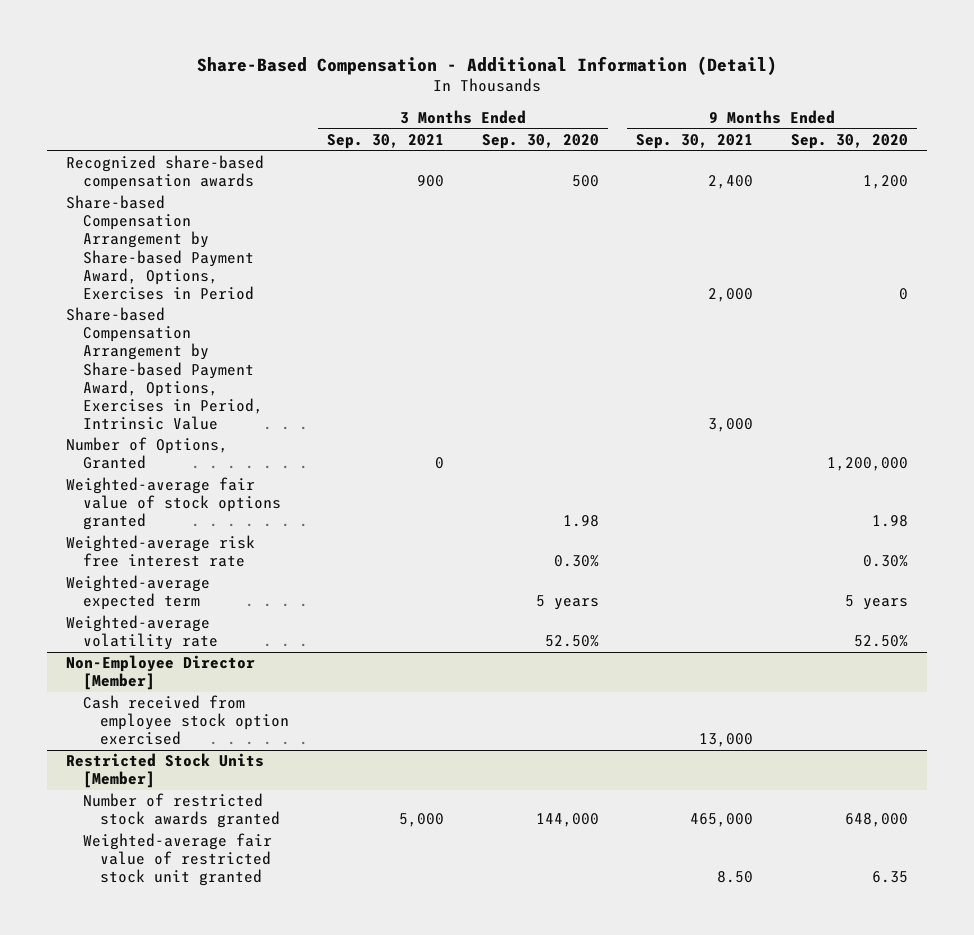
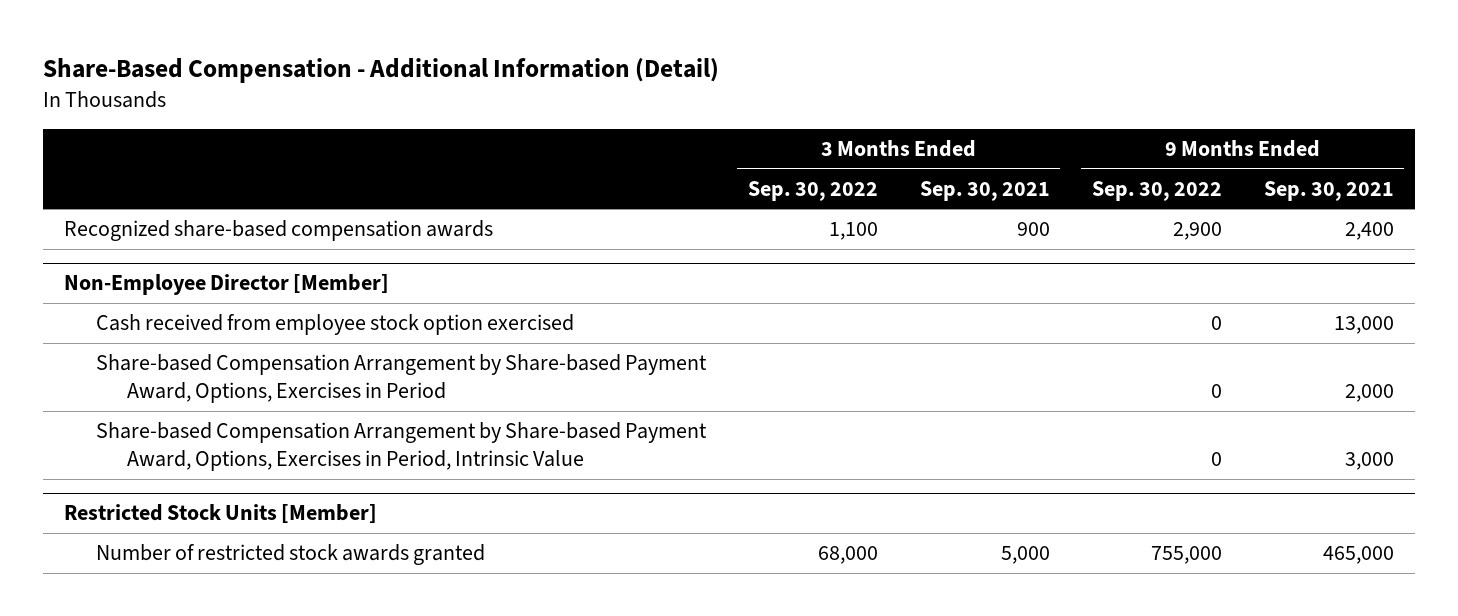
- | 3 Months Ended Sep. 30, 2021 | 3 Months Ended Sep. 30, 2020 | 9 Months Ended Sep. 30, 2021 | 9 Months Ended Sep. 30, 2020
+ | 3 Months Ended Sep. 30, 2022 | 3 Months Ended Sep. 30, 2021 | 9 Months Ended Sep. 30, 2022 | 9 Months Ended Sep. 30, 2021
- Share-based Compensation Arrangement by Share-based Payment Award, Options, Exercises in Period | | | 2,000 | 0
- Share-based Compensation Arrangement by Share-based Payment Award, Options, Exercises in Period, Intrinsic Value | | | 3,000 |
- Number of Options, Granted | 0 | | | 1,200,000
- Weighted-average fair value of stock options granted | | 1.98 | | 1.98
- Weighted-average risk free interest rate | | 0.30% | | 0.30%
- Weighted-average expected term | | 5 years | | 5 years
- Weighted-average volatility rate | | 52.50% | | 52.50%
@ Non-Employee Director [Member]
+ Share-based Compensation Arrangement by Share-based Payment Award, Options, Exercises in Period | | | 0 | 2,000
+ Share-based Compensation Arrangement by Share-based Payment Award, Options, Exercises in Period, Intrinsic Value | | | 0 | 3,000
@ Restricted Stock Units [Member]
- Weighted-average fair value of restricted stock unit granted | | | 8.50 | 6.35

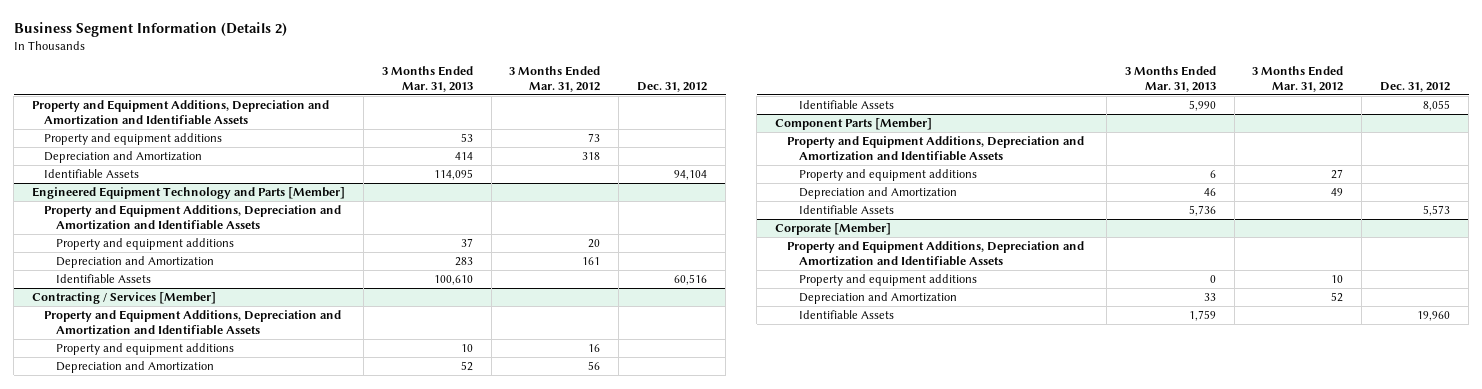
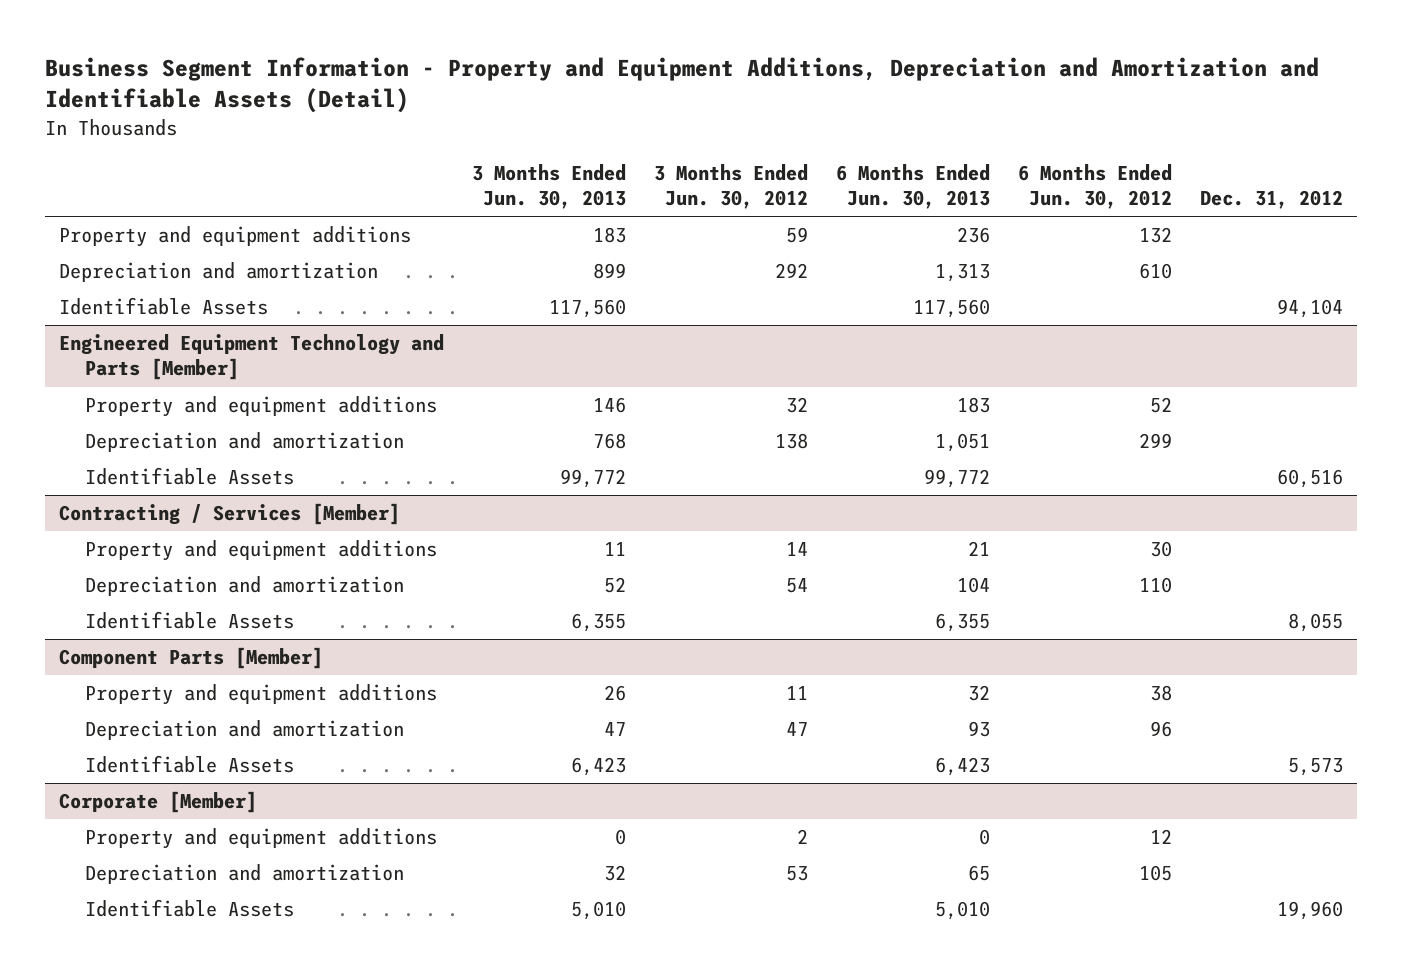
- Business Segment Information (Details 2)
+ Business Segment Information - Property and Equipment Additions, Depreciation and Amortization and Identifiable Assets (Detail)
- | 3 Months Ended Mar. 31, 2013 | 3 Months Ended Mar. 31, 2012 | Dec. 31, 2012
+ | 3 Months Ended Jun. 30, 2013 | 3 Months Ended Jun. 30, 2012 | 6 Months Ended Jun. 30, 2013 | 6 Months Ended Jun. 30, 2012 | Dec. 31, 2012
- Property and Equipment Additions, Depreciation and Amortization and Identifiable Assets
- Depreciation and Amortization | 414 | 318 |
+ Depreciation and amortization | 899 | 292 | 1,313 | 610 |
@ Engineered Equipment Technology and Parts [Member]
- Property and Equipment Additions, Depreciation and Amortization and Identifiable Assets
- Depreciation and Amortization | 283 | 161 |
+ Depreciation and amortization | 768 | 138 | 1,051 | 299 |
@ Contracting / Services [Member]
- Property and Equipment Additions, Depreciation and Amortization and Identifiable Assets
- Depreciation and Amortization | 52 | 56 |
+ Depreciation and amortization | 52 | 54 | 104 | 110 |
@ Component Parts [Member]
- Property and Equipment Additions, Depreciation and Amortization and Identifiable Assets
- Depreciation and Amortization | 46 | 49 |
+ Depreciation and amortization | 47 | 47 | 93 | 96 |
@ Corporate [Member]
- Property and Equipment Additions, Depreciation and Amortization and Identifiable Assets
- Depreciation and Amortization | 33 | 52 |
+ Depreciation and amortization | 32 | 53 | 65 | 105 |

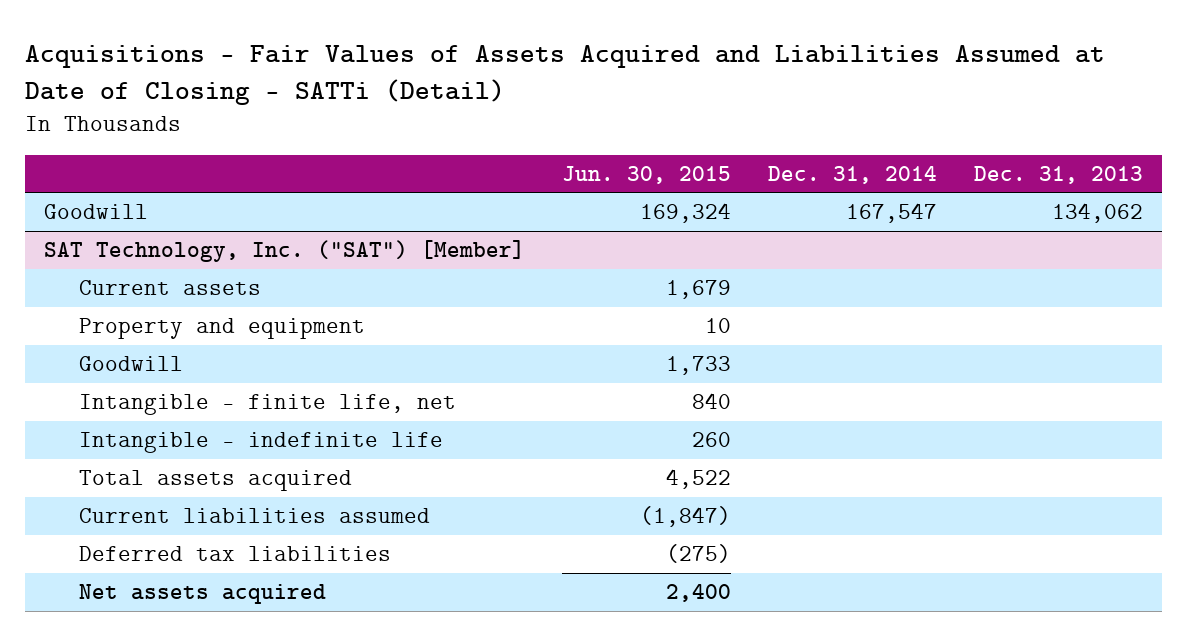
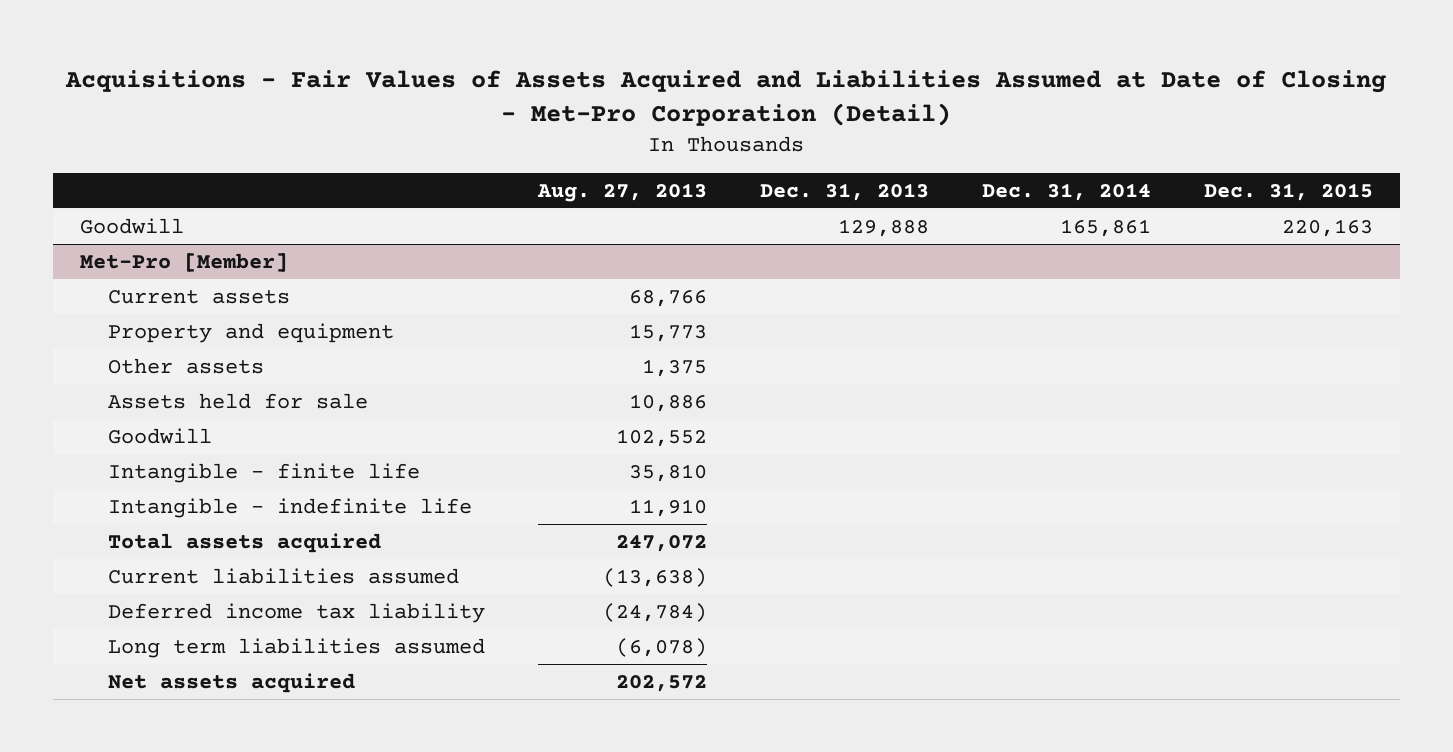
- Acquisitions - Fair Values of Assets Acquired and Liabilities Assumed at Date of Closing - SATTi (Detail)
+ Acquisitions - Fair Values of Assets Acquired and Liabilities Assumed at Date of Closing - Met-Pro Corporation (Detail)
- | Jun. 30, 2015 | Dec. 31, 2014 | Dec. 31, 2013
+ | Aug. 27, 2013 | Dec. 31, 2013 | Dec. 31, 2014 | Dec. 31, 2015
- Goodwill | 169,324 | 167,547 | 134,062
- SAT Technology, Inc. ("SAT") [Member]
- Current assets | 1,679 | |
- Property and equipment | 10 | |
- Goodwill | 1,733 | |
- Intangible - finite life, net | 840 | |
- Intangible - indefinite life | 260 | |
- Total assets acquired | 4,522 | |
- Current liabilities assumed | (1,847) | |
- Deferred tax liabilities | (275) | |
- Net assets acquired | 2,400 | |
+ Goodwill | | 129,888 | 165,861 | 220,163
+ Met-Pro [Member]
+ Current assets | 68,766 | | |
+ Property and equipment | 15,773 | | |
+ Other assets | 1,375 | | |
+ Assets held for sale | 10,886 | | |
+ Goodwill | 102,552 | | |
+ Intangible - finite life | 35,810 | | |
+ Intangible - indefinite life | 11,910 | | |
+ Total assets acquired | 247,072 | | |
+ Current liabilities assumed | (13,638) | | |
+ Deferred income tax liability | (24,784) | | |
+ Long term liabilities assumed | (6,078) | | |
+ Net assets acquired | 202,572 | | |

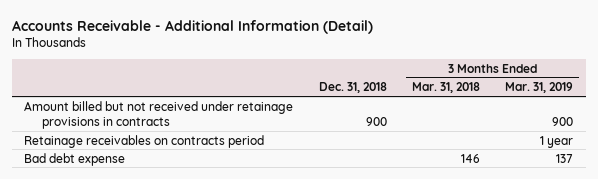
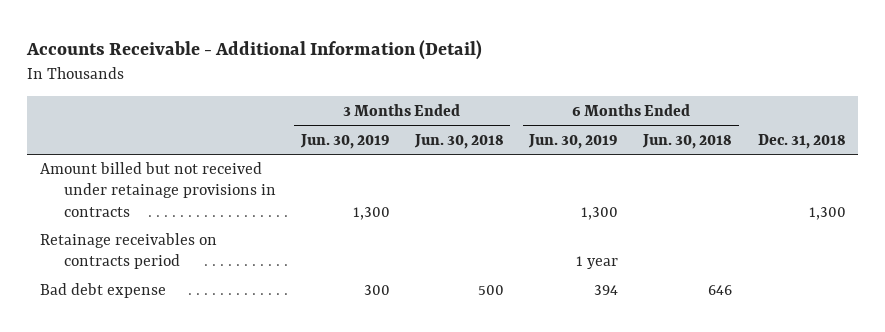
- | Dec. 31, 2018 | 3 Months Ended Mar. 31, 2018 | 3 Months Ended Mar. 31, 2019
+ | 3 Months Ended Jun. 30, 2019 | 3 Months Ended Jun. 30, 2018 | 6 Months Ended Jun. 30, 2019 | 6 Months Ended Jun. 30, 2018 | Dec. 31, 2018
- Amount billed but not received under retainage provisions in contracts | 900 | | 900
+ Amount billed but not received under retainage provisions in contracts | 1,300 | | 1,300 | | 1,300

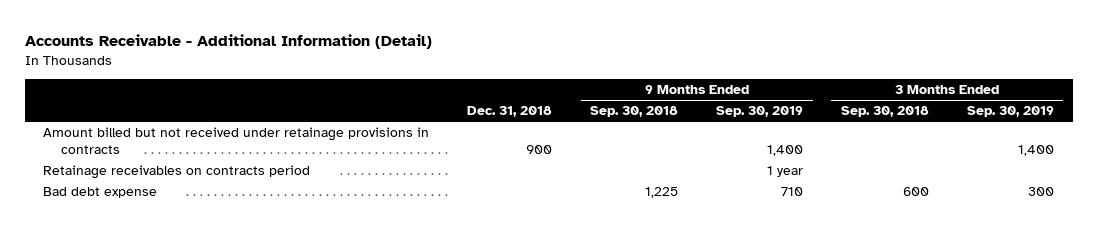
- | 3 Months Ended Jun. 30, 2019 | 3 Months Ended Jun. 30, 2018 | 6 Months Ended Jun. 30, 2019 | 6 Months Ended Jun. 30, 2018 | Dec. 31, 2018
+ | Dec. 31, 2018 | 9 Months Ended Sep. 30, 2018 | 9 Months Ended Sep. 30, 2019 | 3 Months Ended Sep. 30, 2018 | 3 Months Ended Sep. 30, 2019
- Amount billed but not received under retainage provisions in contracts | 1,300 | | 1,300 | | 1,300
+ Amount billed but not received under retainage provisions in contracts | 900 | | 1,400 | | 1,400

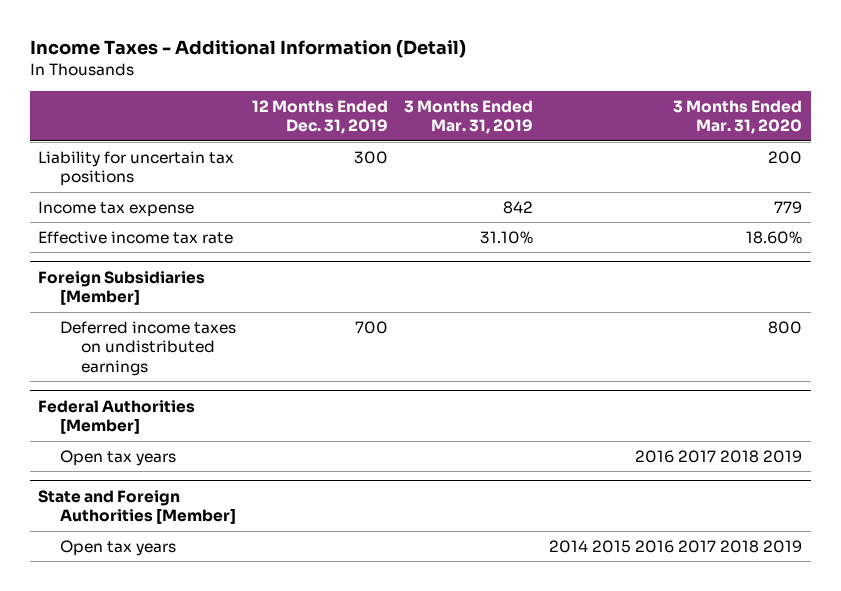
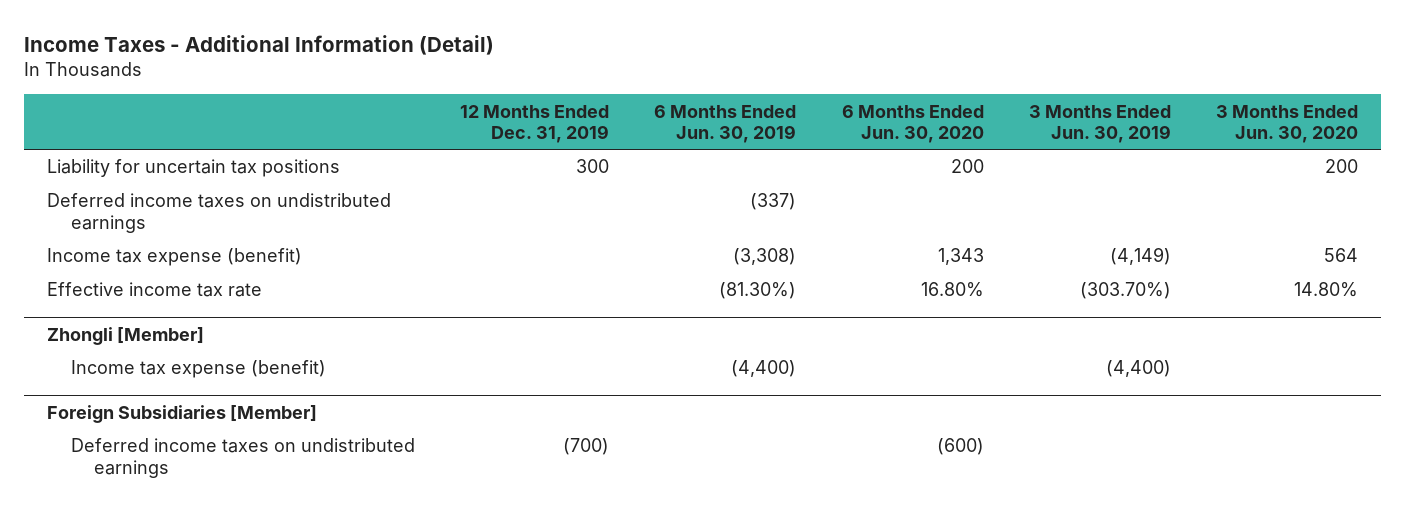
- | 12 Months Ended Dec. 31, 2019 | 3 Months Ended Mar. 31, 2019 | 3 Months Ended Mar. 31, 2020
+ | 12 Months Ended Dec. 31, 2019 | 6 Months Ended Jun. 30, 2019 | 6 Months Ended Jun. 30, 2020 | 3 Months Ended Jun. 30, 2019 | 3 Months Ended Jun. 30, 2020
- Income tax expense | | 842 | 779
+ Deferred income taxes on undistributed earnings | | (337) | | |
+ Income tax expense (benefit) | | (3,308) | 1,343 | (4,149) | 564
+ Zhongli [Member]
+ Income tax expense (benefit) | | (4,400) | | (4,400) |
@ Foreign Subsidiaries [Member]
- Deferred income taxes on undistributed earnings | 700 | | 800
- Federal Authorities [Member]
- Open tax years | | | 2016 2017 2018 2019
- State and Foreign Authorities [Member]
- Open tax years | | | 2014 2015 2016 2017 2018 2019
@ Foreign Subsidiaries [Member]
+ Deferred income taxes on undistributed earnings | (700) | | (600) | |

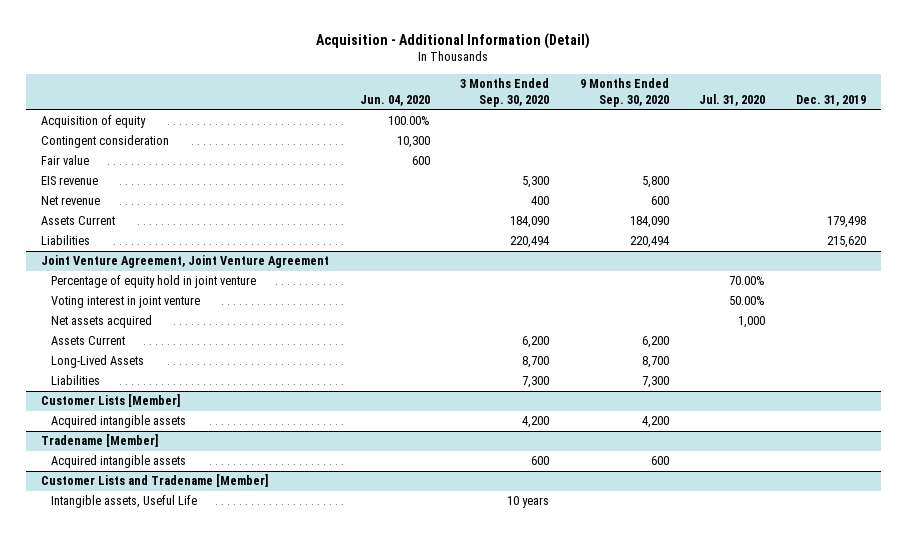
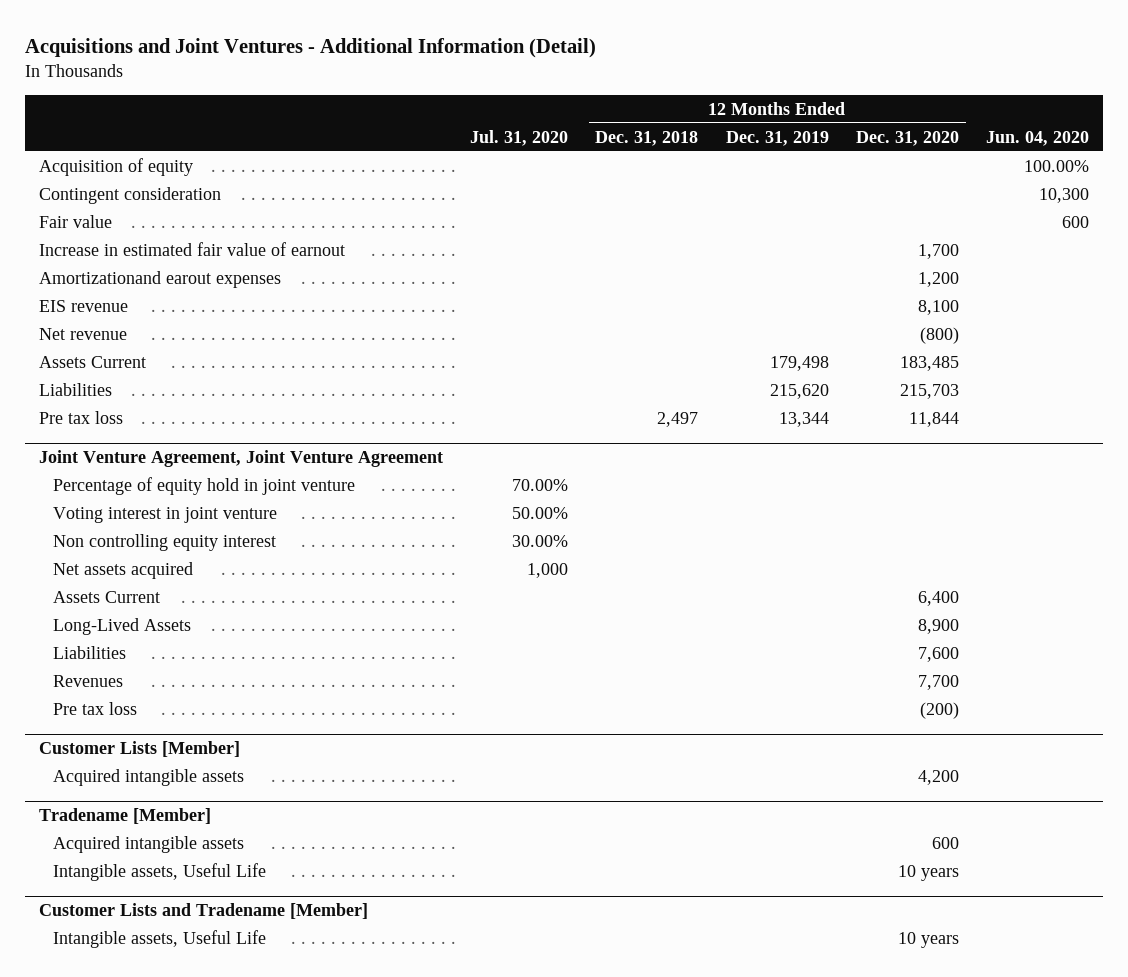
- Acquisition - Additional Information (Detail)
+ Acquisitions and Joint Ventures - Additional Information (Detail)
- | Jun. 04, 2020 | 3 Months Ended Sep. 30, 2020 | 9 Months Ended Sep. 30, 2020 | Jul. 31, 2020 | Dec. 31, 2019
+ | Jul. 31, 2020 | 12 Months Ended Dec. 31, 2018 | 12 Months Ended Dec. 31, 2019 | 12 Months Ended Dec. 31, 2020 | Jun. 04, 2020
+ Increase in estimated fair value of earnout | | | | 1,700 |
+ Amortizationand earout expenses | | | | 1,200 |
+ Pre tax loss | | 2,497 | 13,344 | 11,844 |
@ Joint Venture Agreement, Joint Venture Agreement
+ Non controlling equity interest | 30.00% | | | |
+ Revenues | | | | 7,700 |
+ Pre tax loss | | | | (200) |
@ Tradename [Member]
+ Intangible assets, Useful Life | | | | 10 years |

